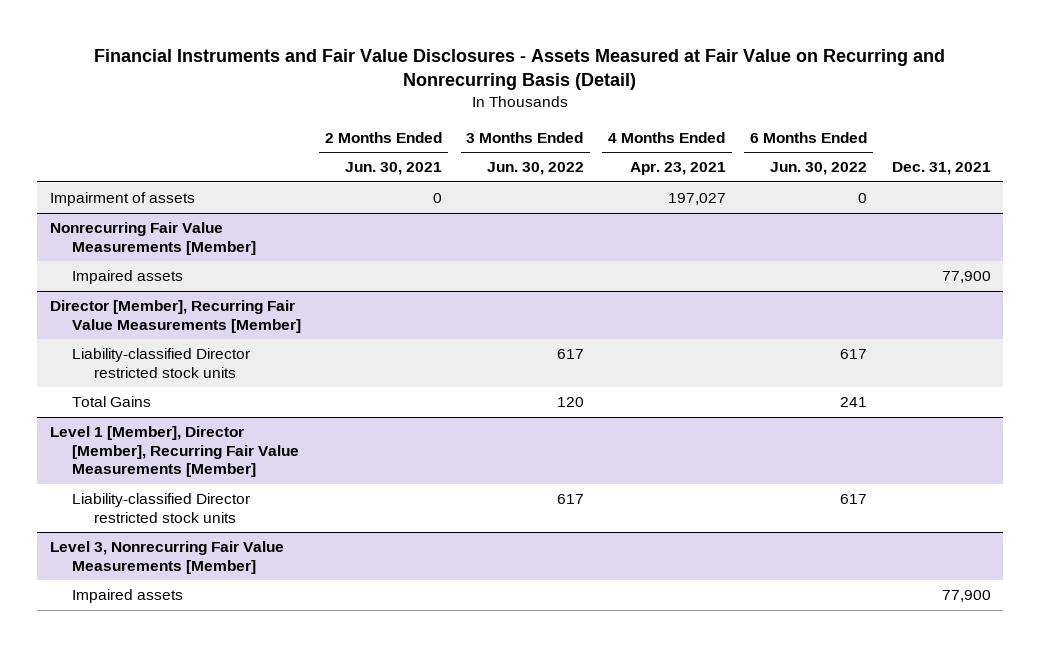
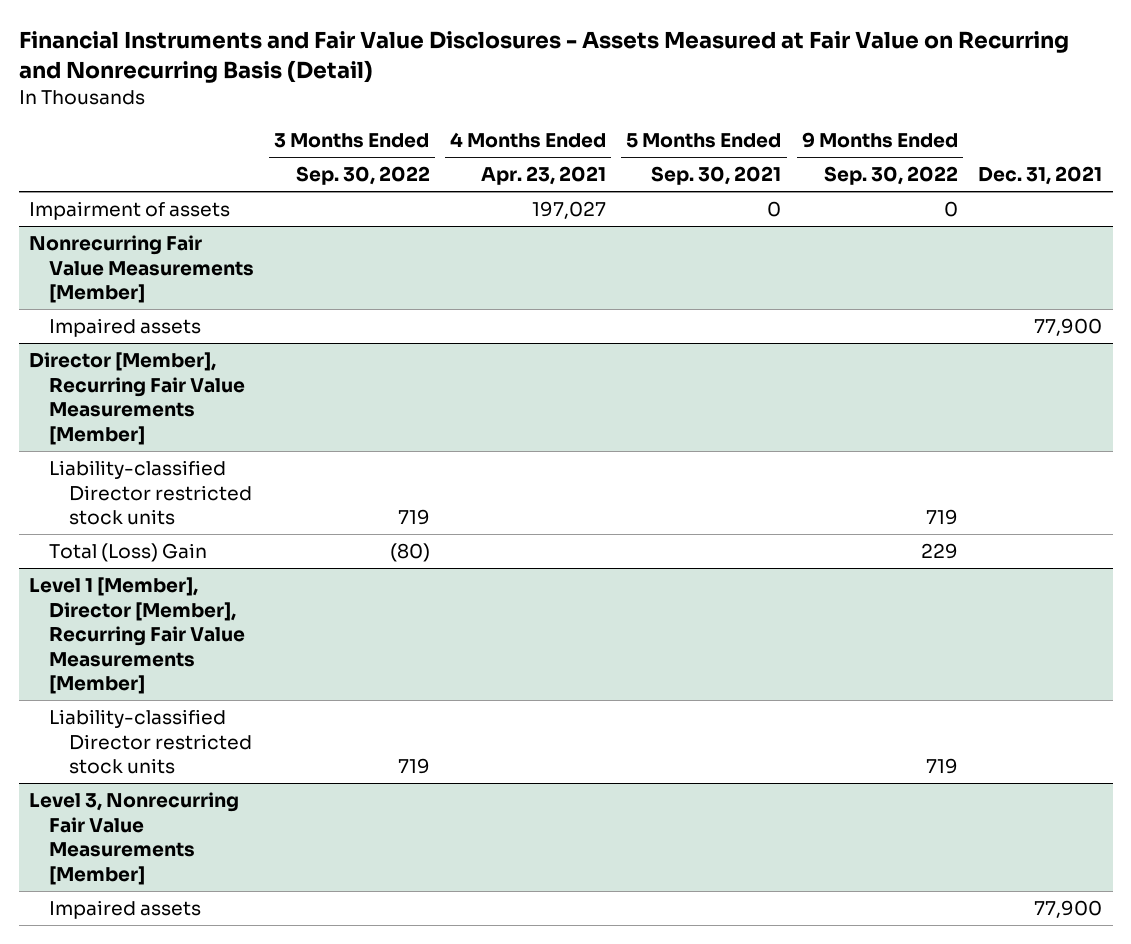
- | 2 Months Ended Jun. 30, 2021 | 3 Months Ended Jun. 30, 2022 | 4 Months Ended Apr. 23, 2021 | 6 Months Ended Jun. 30, 2022 | Dec. 31, 2021
+ | 3 Months Ended Sep. 30, 2022 | 4 Months Ended Apr. 23, 2021 | 5 Months Ended Sep. 30, 2021 | 9 Months Ended Sep. 30, 2022 | Dec. 31, 2021
@ Director [Member], Recurring Fair Value Measurements [Member]
- Total Gains | | 120 | | 241 |
+ Total (Loss) Gain | (80) | | | 229 |

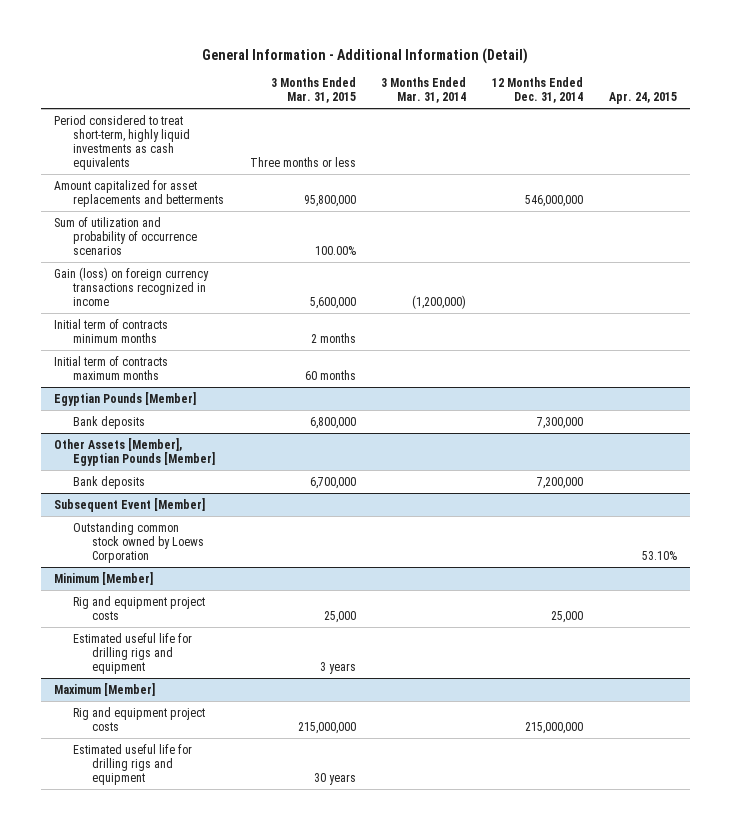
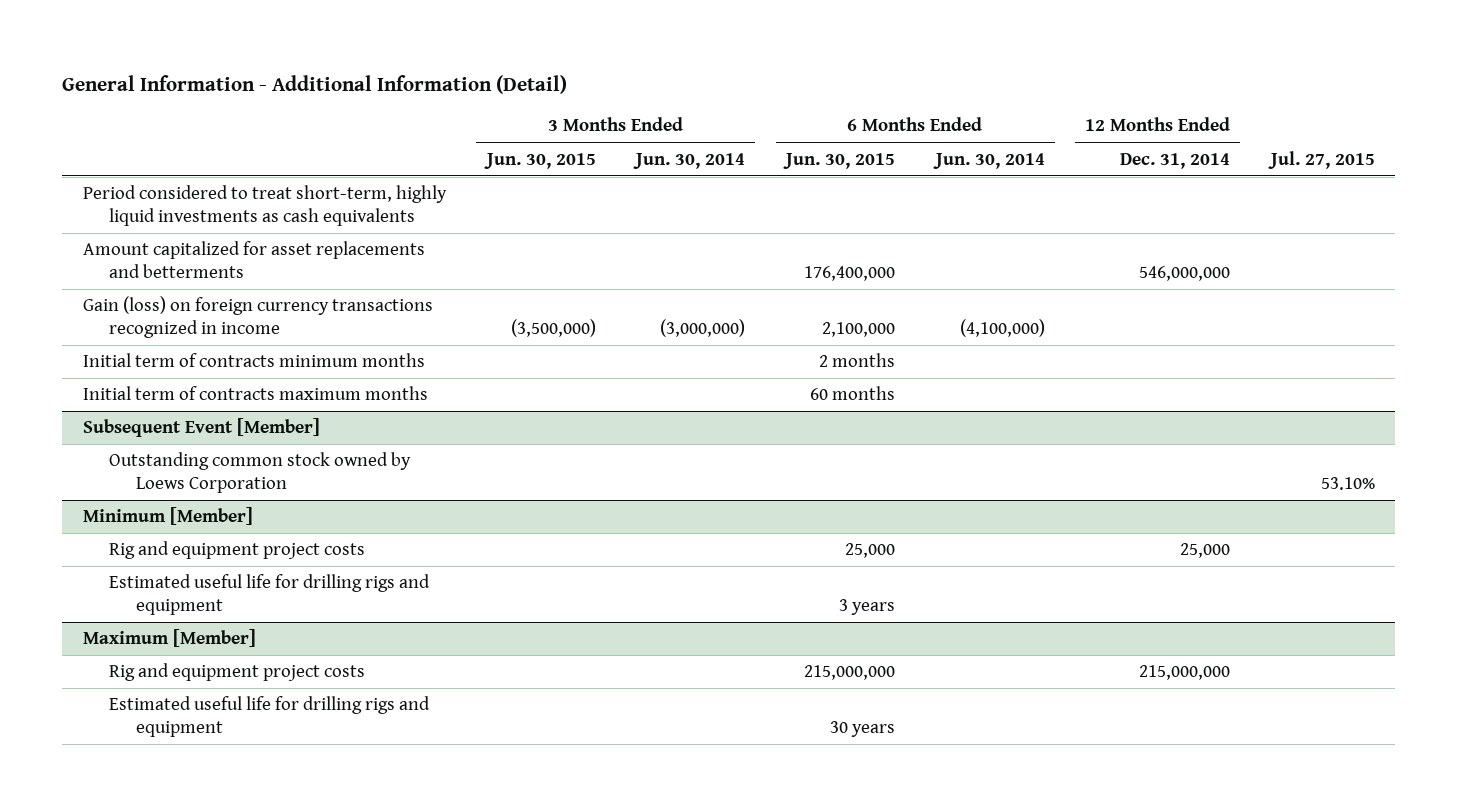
- | 3 Months Ended Mar. 31, 2015 | 3 Months Ended Mar. 31, 2014 | 12 Months Ended Dec. 31, 2014 | Apr. 24, 2015
+ | 3 Months Ended Jun. 30, 2015 | 3 Months Ended Jun. 30, 2014 | 6 Months Ended Jun. 30, 2015 | 6 Months Ended Jun. 30, 2014 | 12 Months Ended Dec. 31, 2014 | Jul. 27, 2015
- Sum of utilization and probability of occurrence scenarios | 100.00% | | |
- Egyptian Pounds [Member]
- Bank deposits | 6,800,000 | | 7,300,000 |
- Other Assets [Member], Egyptian Pounds [Member]
- Bank deposits | 6,700,000 | | 7,200,000 |

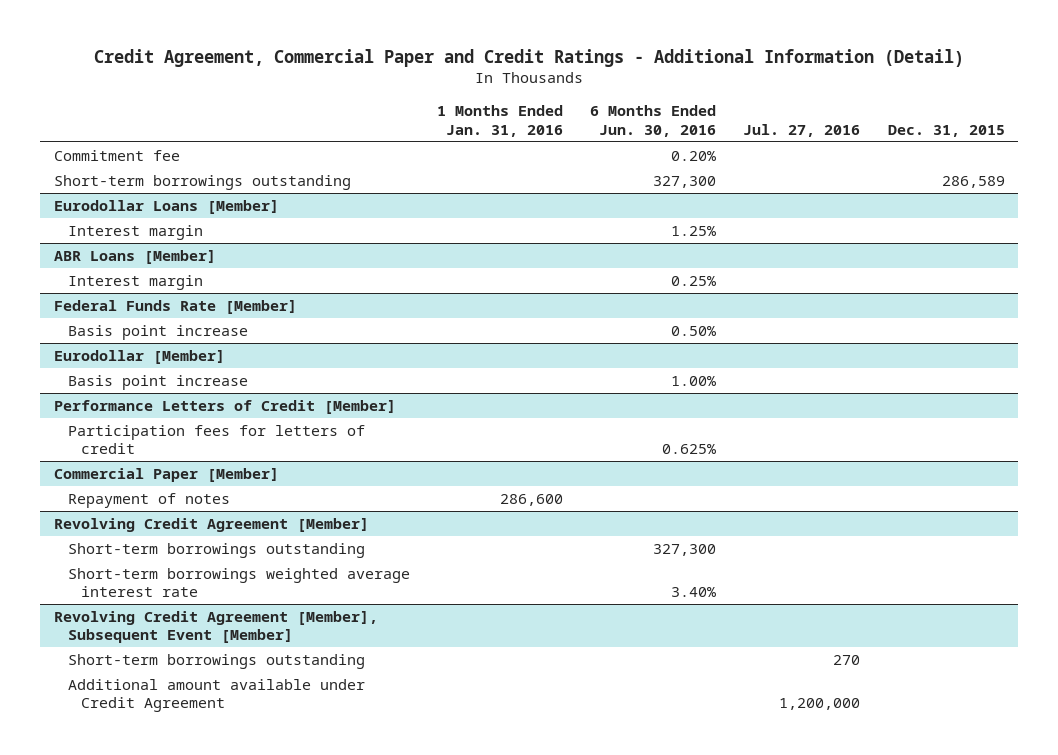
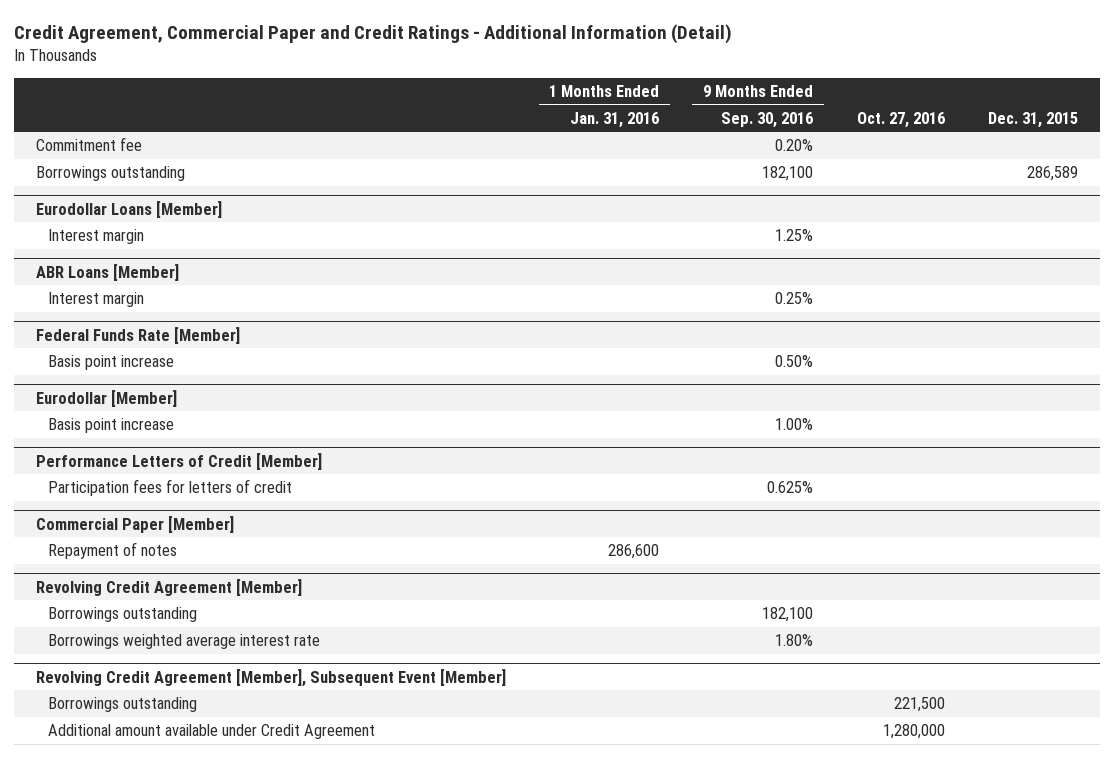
- | 1 Months Ended Jan. 31, 2016 | 6 Months Ended Jun. 30, 2016 | Jul. 27, 2016 | Dec. 31, 2015
+ | 1 Months Ended Jan. 31, 2016 | 9 Months Ended Sep. 30, 2016 | Oct. 27, 2016 | Dec. 31, 2015
- Short-term borrowings outstanding | | 327,300 | | 286,589
+ Borrowings outstanding | | 182,100 | | 286,589
@ Revolving Credit Agreement [Member]
- Short-term borrowings outstanding | | 327,300 | |
- Short-term borrowings weighted average interest rate | | 3.40% | |
+ Borrowings outstanding | | 182,100 | |
+ Borrowings weighted average interest rate | | 1.80% | |
@ Revolving Credit Agreement [Member], Subsequent Event [Member]
- Short-term borrowings outstanding | | | 270 |
+ Borrowings outstanding | | | 221,500 |

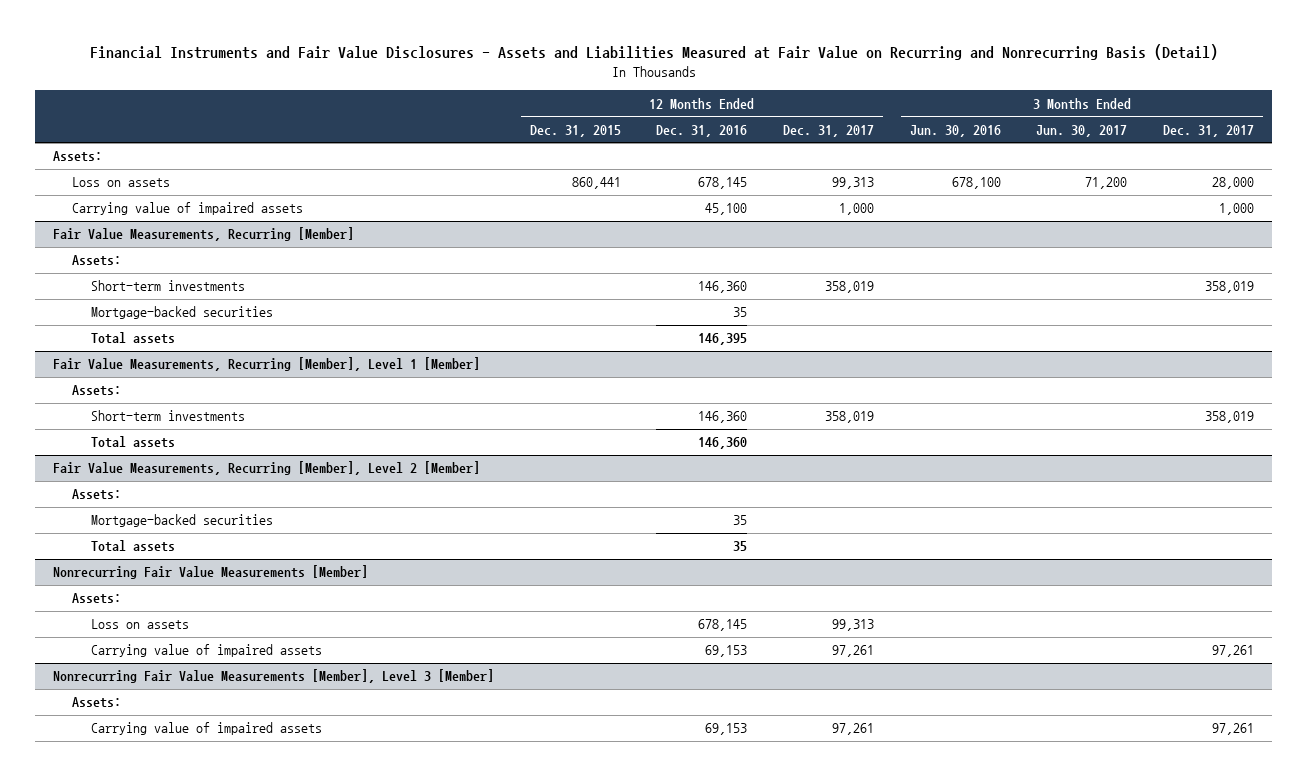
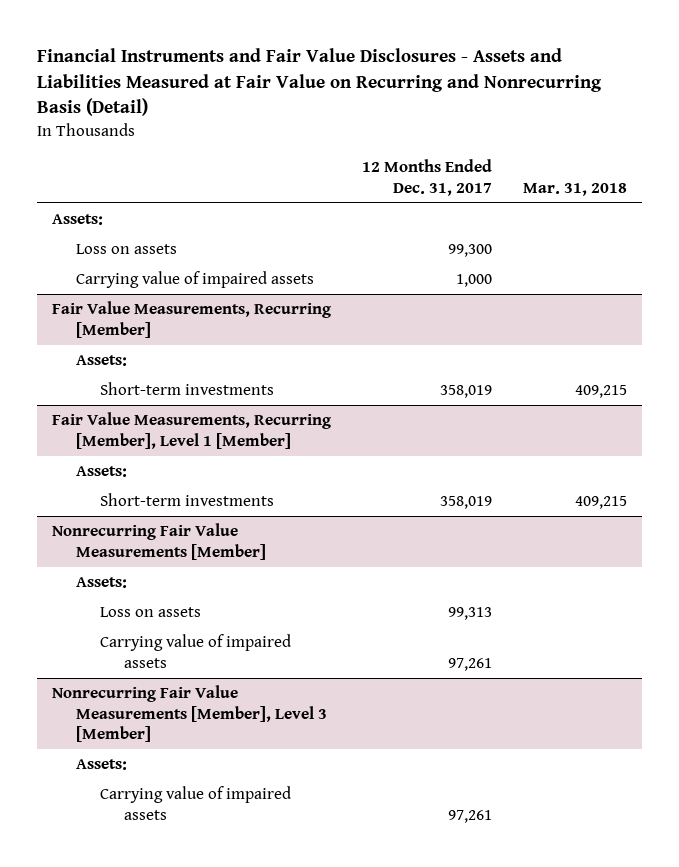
- | 12 Months Ended Dec. 31, 2015 | 12 Months Ended Dec. 31, 2016 | 12 Months Ended Dec. 31, 2017 | 3 Months Ended Jun. 30, 2016 | 3 Months Ended Jun. 30, 2017 | 3 Months Ended Dec. 31, 2017
+ | 12 Months Ended Dec. 31, 2017 | Mar. 31, 2018
- Loss on assets | 860,441 | 678,145 | 99,313 | 678,100 | 71,200 | 28,000
+ Loss on assets | 99,300 |
@ Fair Value Measurements, Recurring [Member]
- Mortgage-backed securities | | 35 | | | |
- Total assets | | 146,395 | | | |
@ Fair Value Measurements, Recurring [Member], Level 1 [Member]
- Total assets | | 146,360 | | | |
- Fair Value Measurements, Recurring [Member], Level 2 [Member]
- Assets:
- Mortgage-backed securities | | 35 | | | |
- Total assets | | 35 | | | |

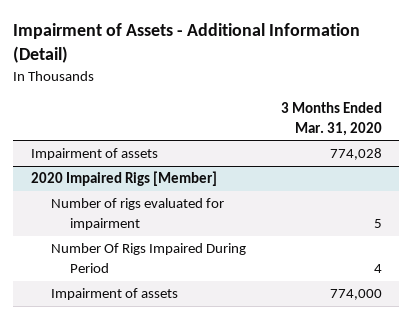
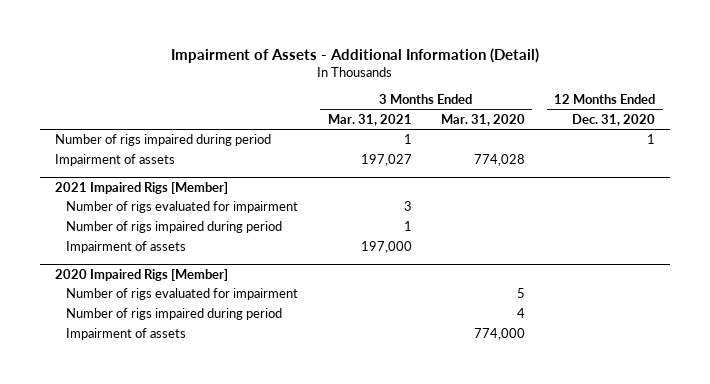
- | 3 Months Ended Mar. 31, 2020
+ | 3 Months Ended Mar. 31, 2021 | 3 Months Ended Mar. 31, 2020 | 12 Months Ended Dec. 31, 2020
+ Number of rigs impaired during period | 1 | | 1
+ 2021 Impaired Rigs [Member]
+ Number of rigs evaluated for impairment | 3 | |
+ Number of rigs impaired during period | 1 | |
+ Impairment of assets | 197,000 | |
@ 2020 Impaired Rigs [Member]
- Number Of Rigs Impaired During Period | 4
+ Number of rigs impaired during period | | 4 |

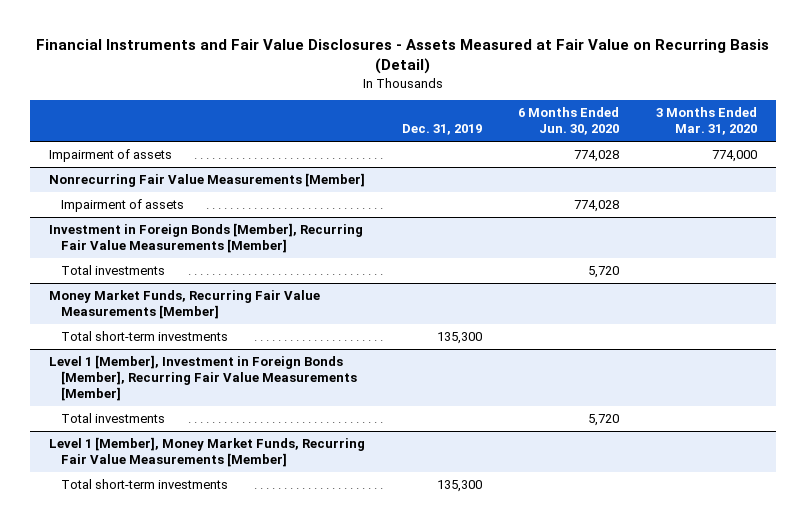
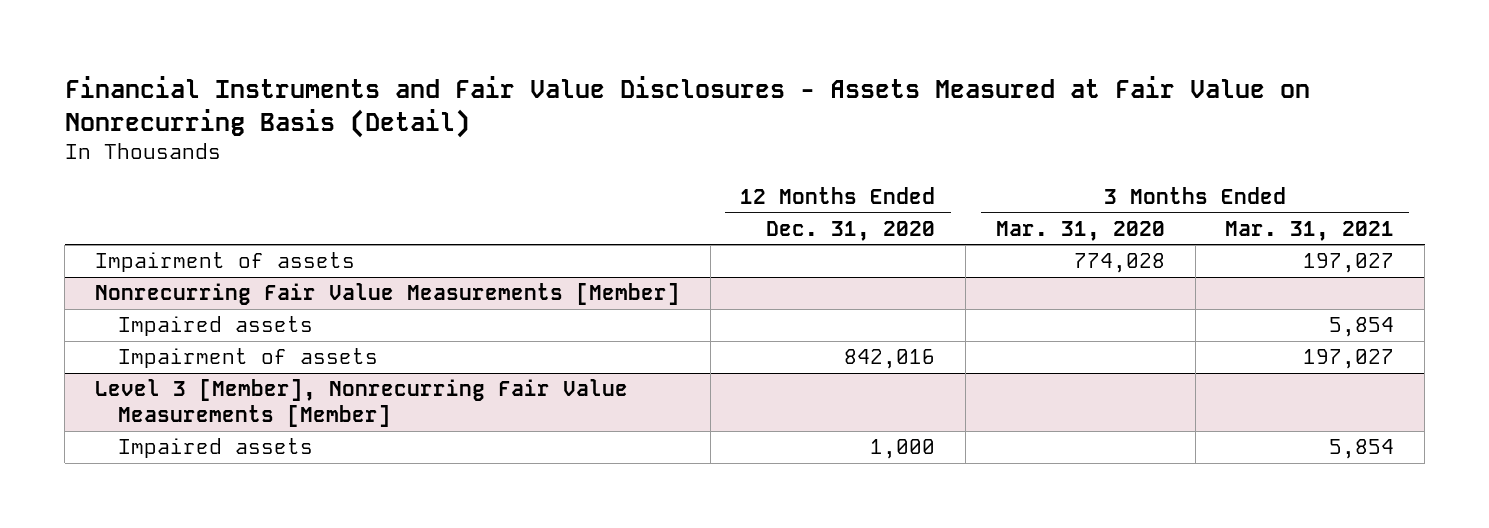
- Financial Instruments and Fair Value Disclosures - Assets Measured at Fair Value on Recurring Basis (Detail)
+ Financial Instruments and Fair Value Disclosures - Assets Measured at Fair Value on Nonrecurring Basis (Detail)
- | Dec. 31, 2019 | 6 Months Ended Jun. 30, 2020 | 3 Months Ended Mar. 31, 2020
+ | 12 Months Ended Dec. 31, 2020 | 3 Months Ended Mar. 31, 2020 | 3 Months Ended Mar. 31, 2021
- Impairment of assets | | 774,028 | 774,000
+ Impairment of assets | | 774,028 | 197,027
@ Nonrecurring Fair Value Measurements [Member]
+ Impaired assets | | | 5,854
- Investment in Foreign Bonds [Member], Recurring Fair Value Measurements [Member]
- Total investments | | 5,720 |
- Money Market Funds, Recurring Fair Value Measurements [Member]
- Total short-term investments | 135,300 | |
- Level 1 [Member], Investment in Foreign Bonds [Member], Recurring Fair Value Measurements [Member]
- Total investments | | 5,720 |
- Level 1 [Member], Money Market Funds, Recurring Fair Value Measurements [Member]
- Total short-term investments | 135,300 | |
+ Level 3 [Member], Nonrecurring Fair Value Measurements [Member]
+ Impaired assets | 1,000 | | 5,854

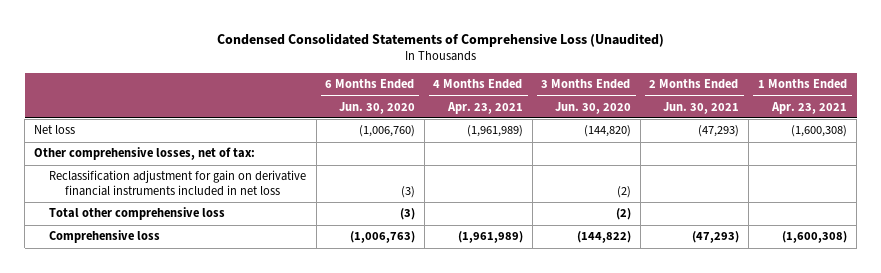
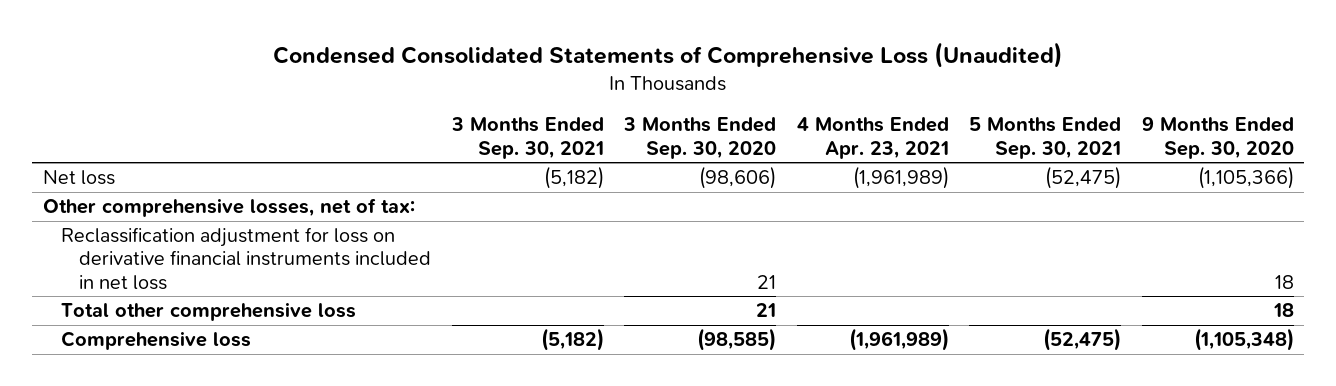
- | 6 Months Ended Jun. 30, 2020 | 4 Months Ended Apr. 23, 2021 | 3 Months Ended Jun. 30, 2020 | 2 Months Ended Jun. 30, 2021 | 1 Months Ended Apr. 23, 2021
+ | 3 Months Ended Sep. 30, 2021 | 3 Months Ended Sep. 30, 2020 | 4 Months Ended Apr. 23, 2021 | 5 Months Ended Sep. 30, 2021 | 9 Months Ended Sep. 30, 2020
- Reclassification adjustment for gain on derivative financial instruments included in net loss | (3) | | (2) | |
+ Reclassification adjustment for loss on derivative financial instruments included in net loss | | 21 | | | 18

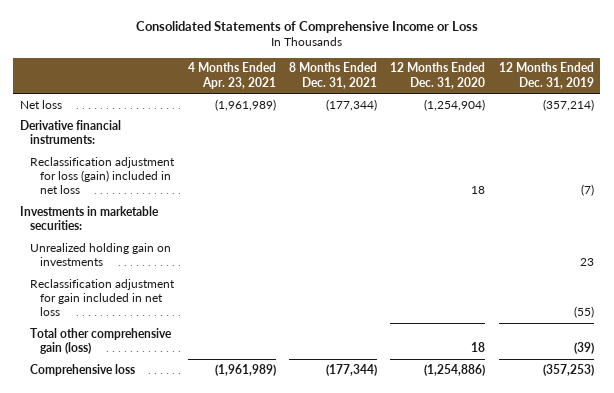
- Condensed Consolidated Statements of Comprehensive Loss (Unaudited)
+ Consolidated Statements of Comprehensive Income or Loss
- | 3 Months Ended Sep. 30, 2021 | 3 Months Ended Sep. 30, 2020 | 4 Months Ended Apr. 23, 2021 | 5 Months Ended Sep. 30, 2021 | 9 Months Ended Sep. 30, 2020
+ | 4 Months Ended Apr. 23, 2021 | 8 Months Ended Dec. 31, 2021 | 12 Months Ended Dec. 31, 2020 | 12 Months Ended Dec. 31, 2019
- Other comprehensive losses, net of tax:
- Reclassification adjustment for loss on derivative financial instruments included in net loss | | 21 | | | 18
- Total other comprehensive loss | | 21 | | | 18
+ Derivative financial instruments:
+ Reclassification adjustment for loss (gain) included in net loss | | | 18 | (7)
+ Investments in marketable securities:
+ Unrealized holding gain on investments | | | | 23
+ Reclassification adjustment for gain included in net loss | | | | (55)
+ Total other comprehensive gain (loss) | | | 18 | (39)

